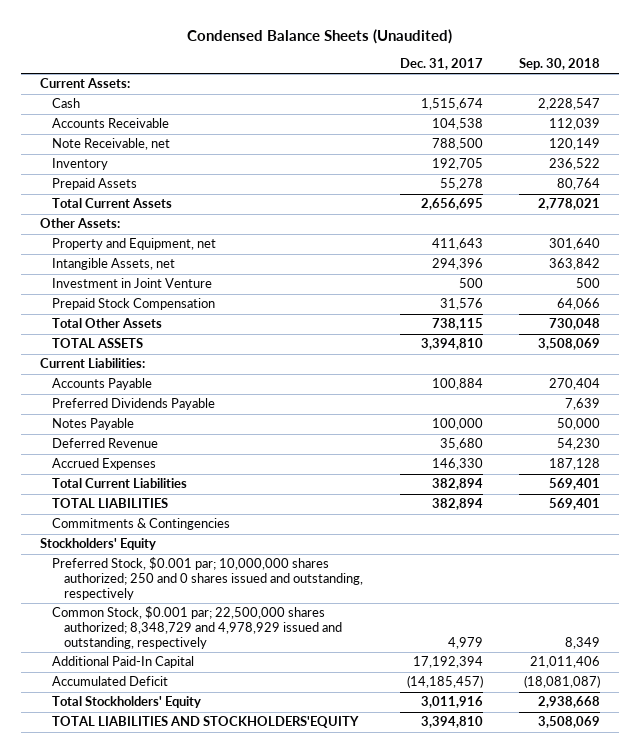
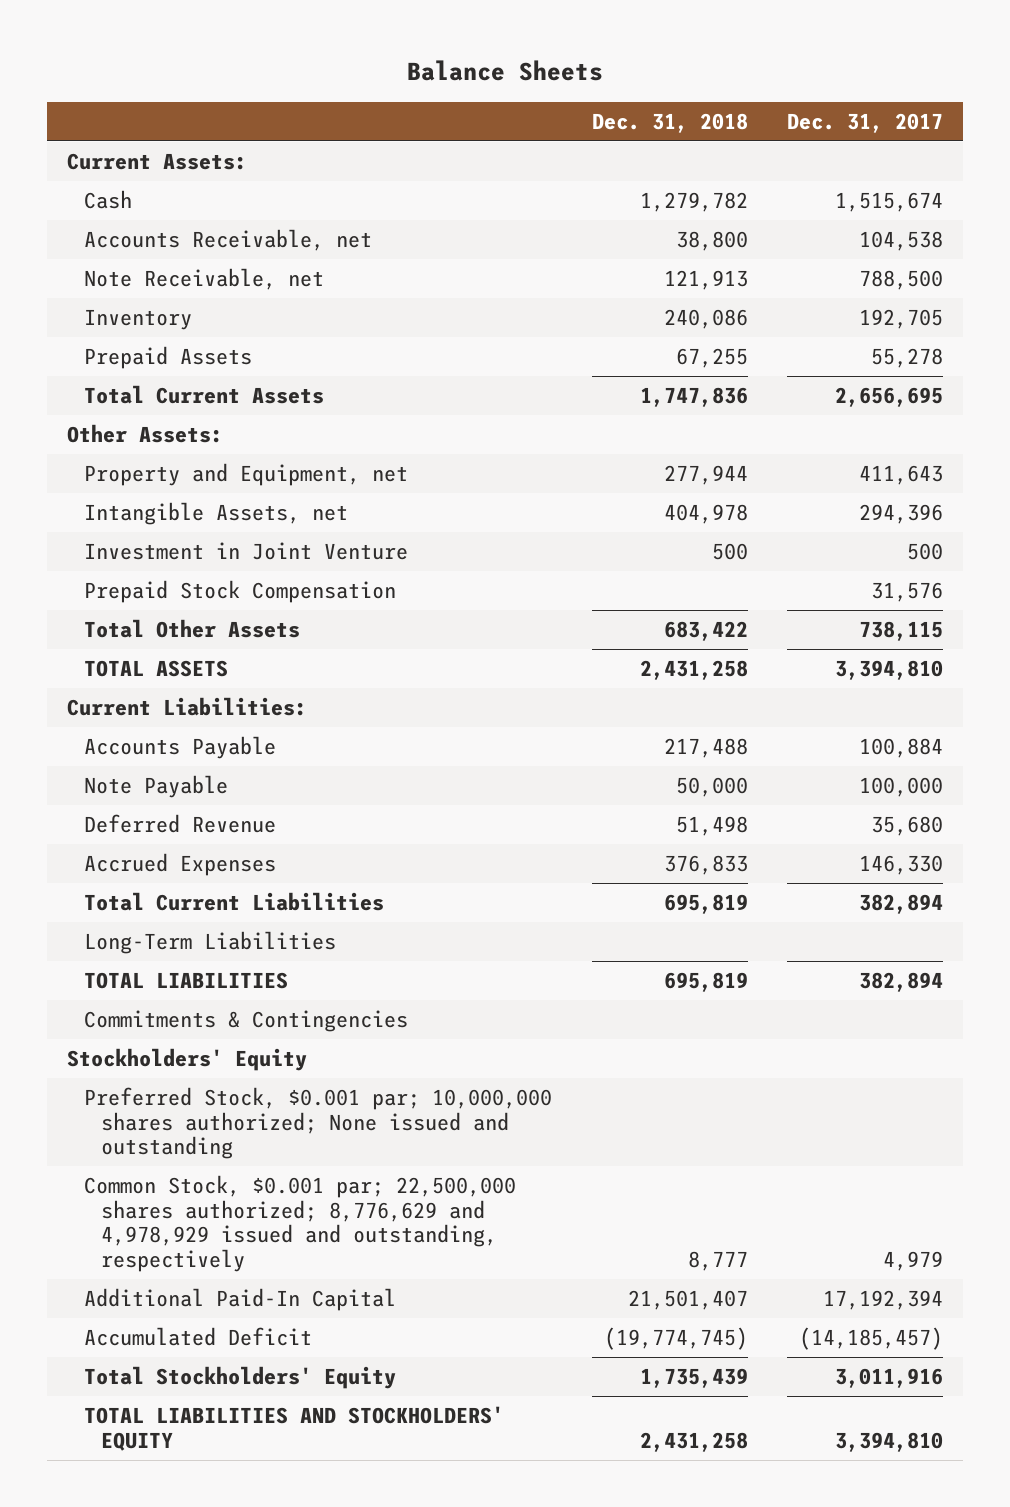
- Condensed Balance Sheets (Unaudited)
+ Balance Sheets
- | Dec. 31, 2017 | Sep. 30, 2018
+ | Dec. 31, 2018 | Dec. 31, 2017
- Accounts Receivable | 104,538 | 112,039
+ Accounts Receivable, net | 38,800 | 104,538
- Preferred Dividends Payable | | 7,639
- Notes Payable | 100,000 | 50,000
+ Note Payable | 50,000 | 100,000
+ Long-Term Liabilities
- Preferred Stock, $0.001 par; 10,000,000 shares authorized; 250 and 0 shares issued and outstanding, respectively
- Common Stock, $0.001 par; 22,500,000 shares authorized; 8,348,729 and 4,978,929 issued and outstanding, respectively | 4,979 | 8,349
+ Preferred Stock, $0.001 par; 10,000,000 shares authorized; None issued and outstanding
+ Common Stock, $0.001 par; 22,500,000 shares authorized; 8,776,629 and 4,978,929 issued and outstanding, respectively | 8,777 | 4,979
- TOTAL LIABILITIES AND STOCKHOLDERS'EQUITY | 3,394,810 | 3,508,069
+ TOTAL LIABILITIES AND STOCKHOLDERS' EQUITY | 2,431,258 | 3,394,810

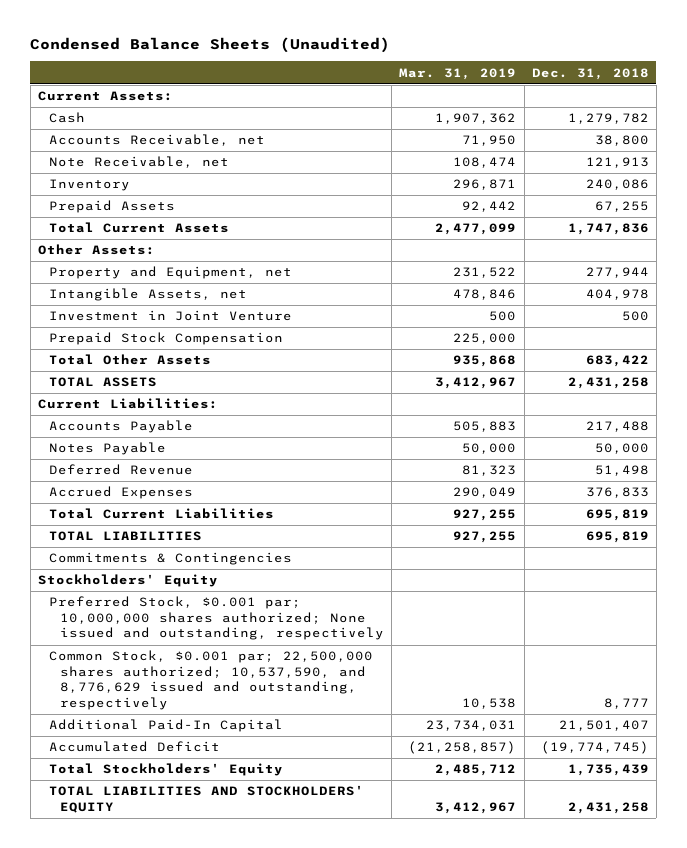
- Balance Sheets
+ Condensed Balance Sheets (Unaudited)
- | Dec. 31, 2018 | Dec. 31, 2017
+ | Mar. 31, 2019 | Dec. 31, 2018
- Note Payable | 50,000 | 100,000
+ Notes Payable | 50,000 | 50,000
- Long-Term Liabilities
- Preferred Stock, $0.001 par; 10,000,000 shares authorized; None issued and outstanding
- Common Stock, $0.001 par; 22,500,000 shares authorized; 8,776,629 and 4,978,929 issued and outstanding, respectively | 8,777 | 4,979
+ Preferred Stock, $0.001 par; 10,000,000 shares authorized; None issued and outstanding, respectively
+ Common Stock, $0.001 par; 22,500,000 shares authorized; 10,537,590, and 8,776,629 issued and outstanding, respectively | 10,538 | 8,777

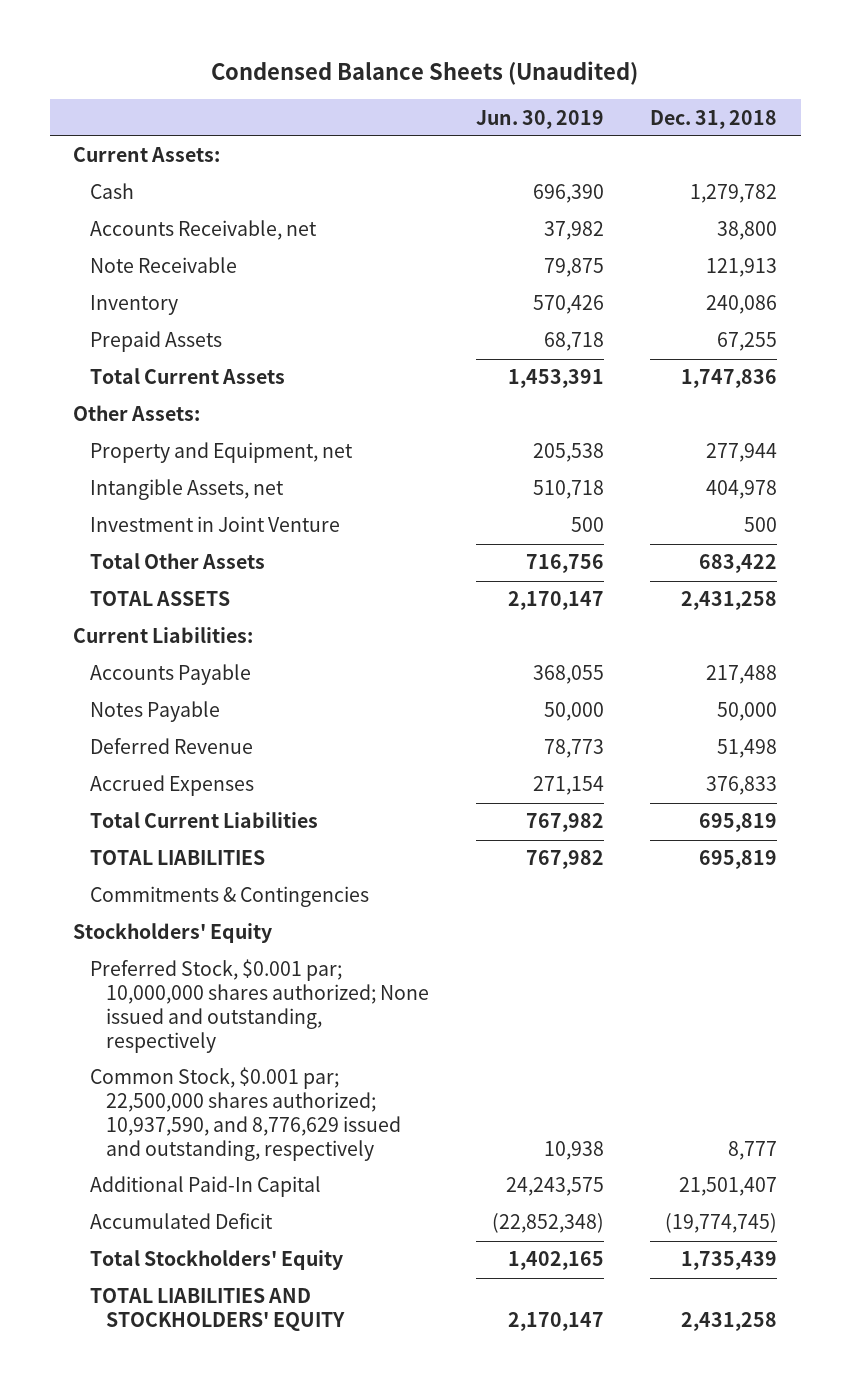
- | Mar. 31, 2019 | Dec. 31, 2018
+ | Jun. 30, 2019 | Dec. 31, 2018
- Note Receivable, net | 108,474 | 121,913
+ Note Receivable | 79,875 | 121,913
- Prepaid Stock Compensation | 225,000 |
- Common Stock, $0.001 par; 22,500,000 shares authorized; 10,537,590, and 8,776,629 issued and outstanding, respectively | 10,538 | 8,777
+ Common Stock, $0.001 par; 22,500,000 shares authorized; 10,937,590, and 8,776,629 issued and outstanding, respectively | 10,938 | 8,777

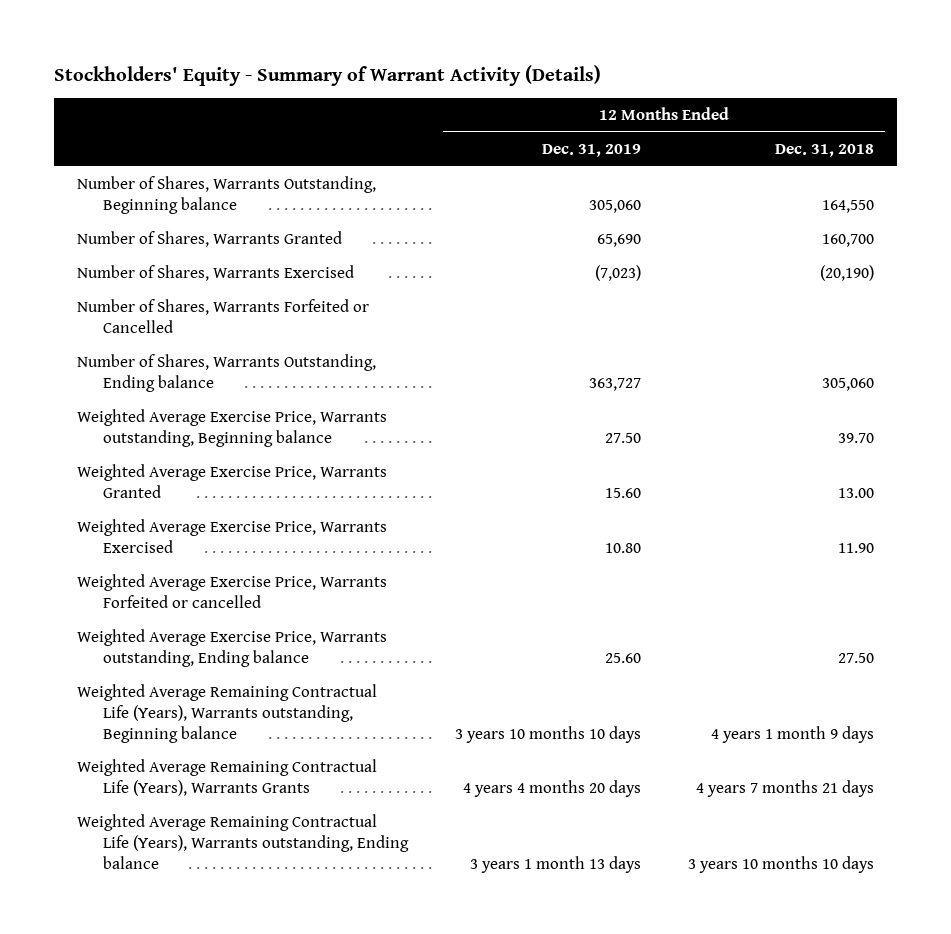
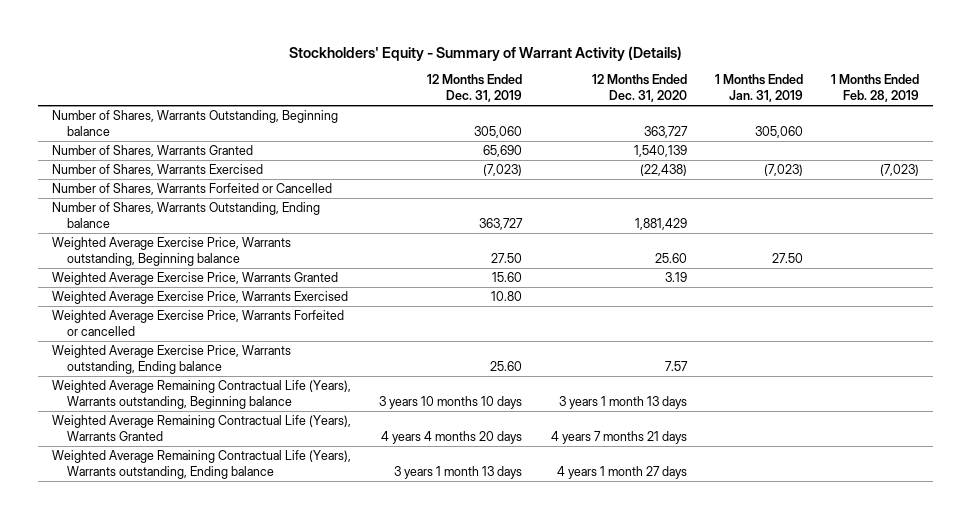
- | 12 Months Ended Dec. 31, 2019 | 12 Months Ended Dec. 31, 2018
+ | 12 Months Ended Dec. 31, 2019 | 12 Months Ended Dec. 31, 2020 | 1 Months Ended Jan. 31, 2019 | 1 Months Ended Feb. 28, 2019
- Weighted Average Remaining Contractual Life (Years), Warrants Grants | 4 years 4 months 20 days | 4 years 7 months 21 days
+ Weighted Average Remaining Contractual Life (Years), Warrants Granted | 4 years 4 months 20 days | 4 years 7 months 21 days | |

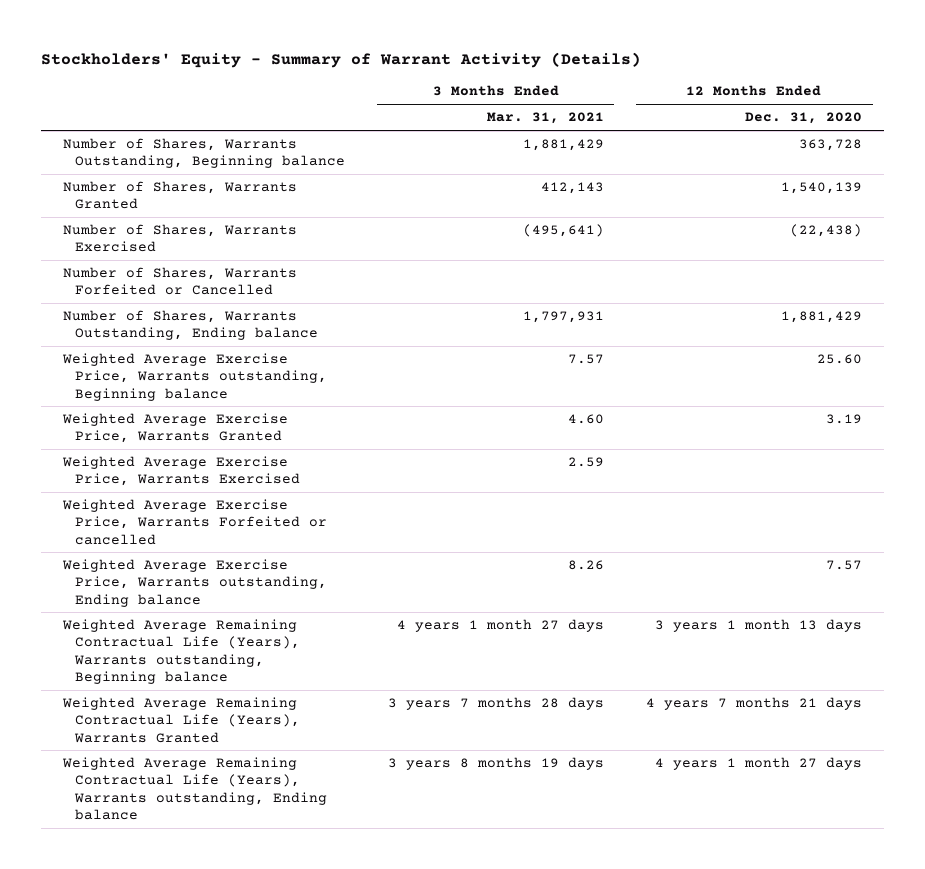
- | 12 Months Ended Dec. 31, 2019 | 12 Months Ended Dec. 31, 2020 | 1 Months Ended Jan. 31, 2019 | 1 Months Ended Feb. 28, 2019
+ | 3 Months Ended Mar. 31, 2021 | 12 Months Ended Dec. 31, 2020
- Number of Shares, Warrants Outstanding, Beginning balance | 305,060 | 363,727 | 305,060 |
+ Number of Shares, Warrants Outstanding, Beginning balance | 1,881,429 | 363,728

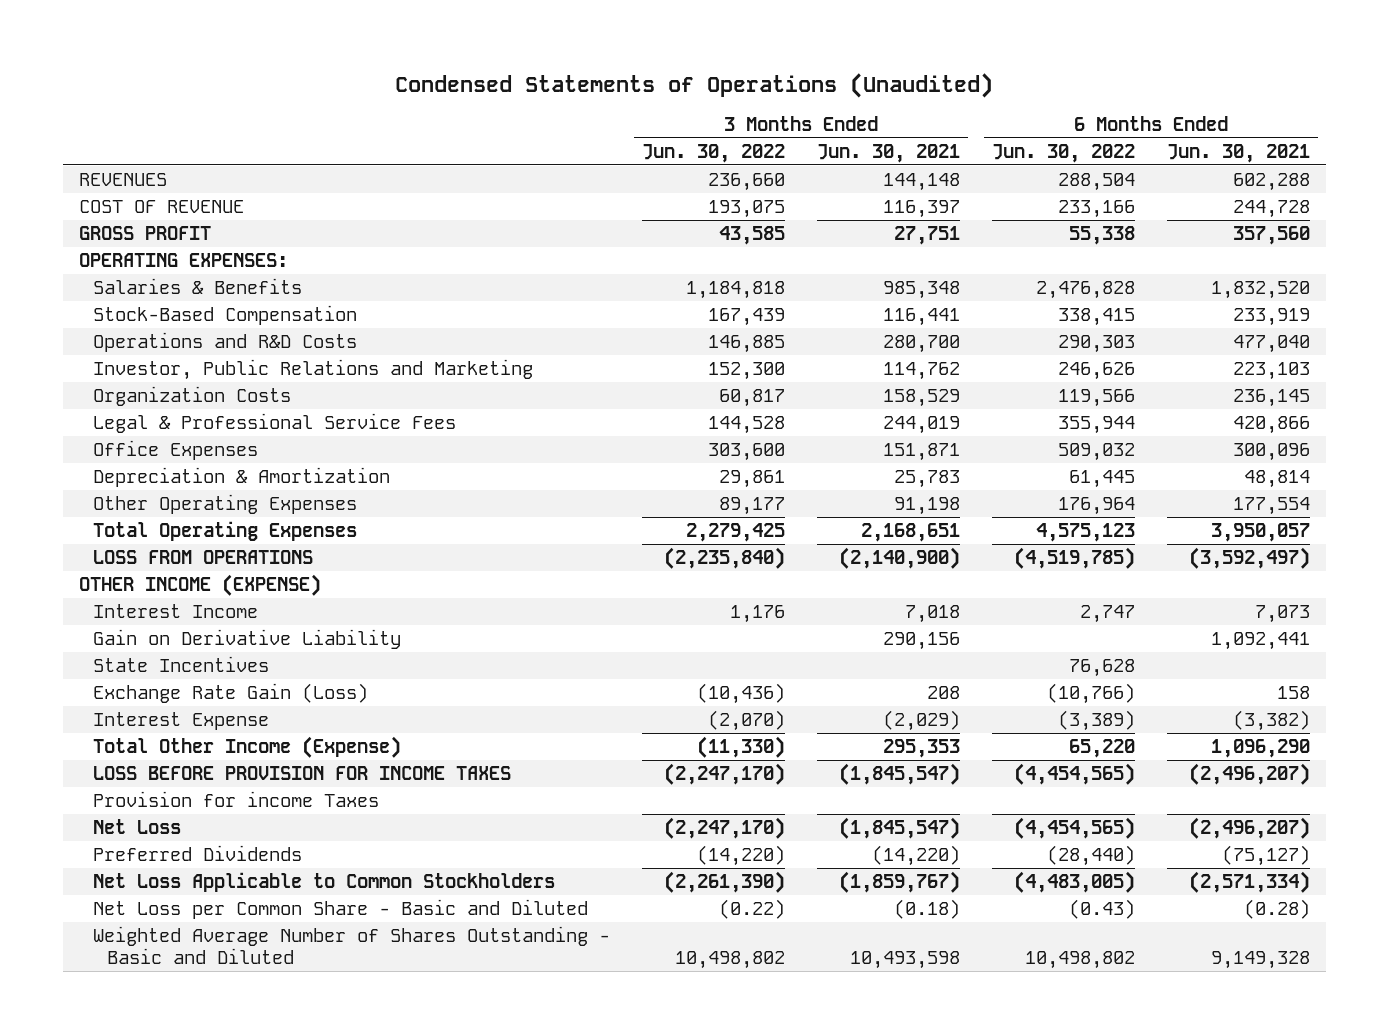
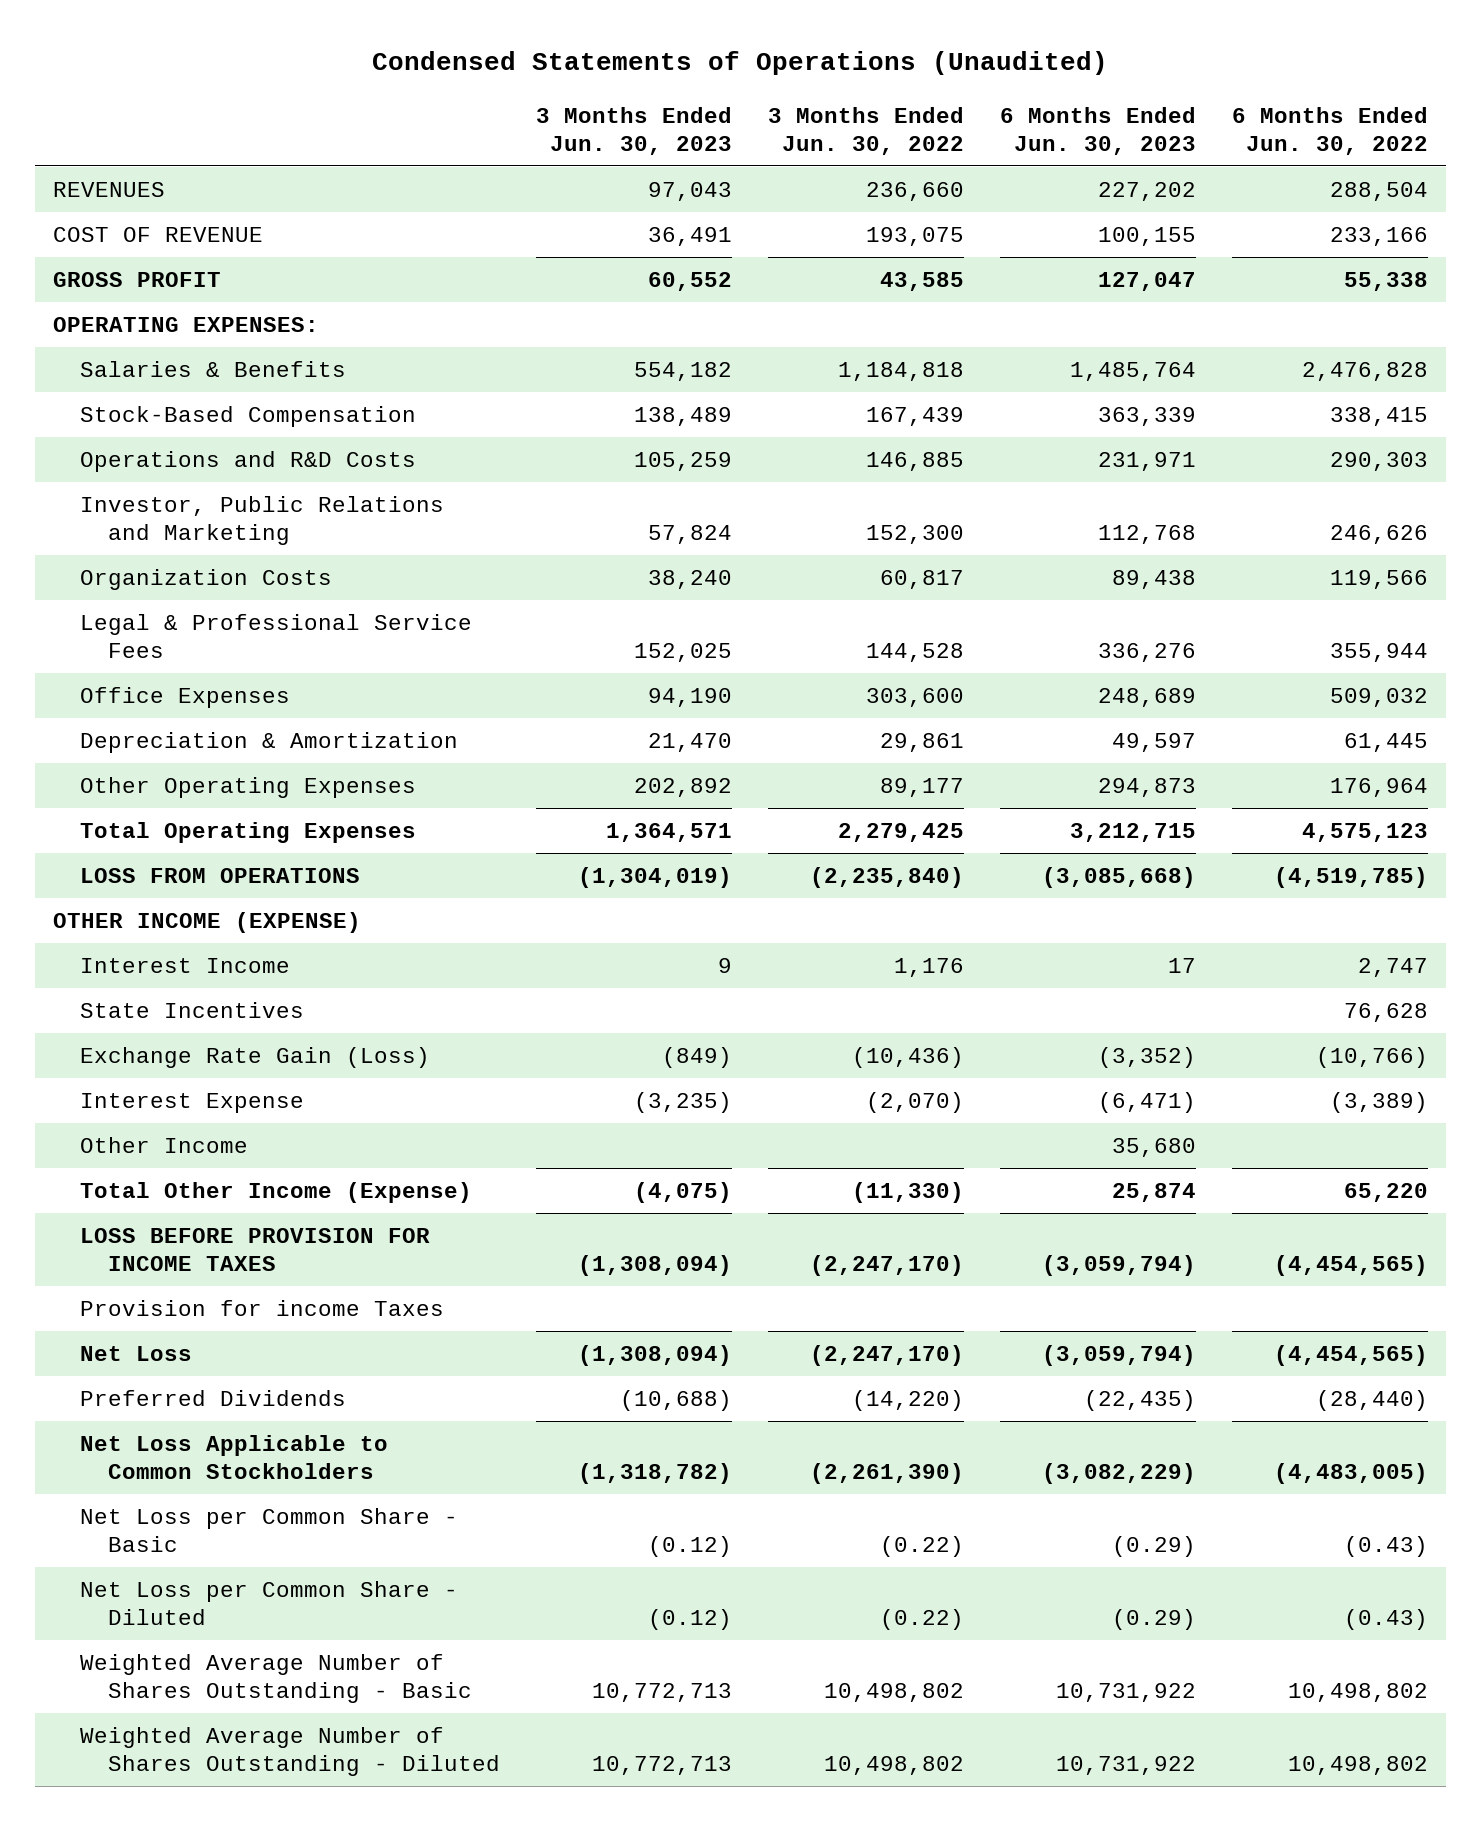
- | 3 Months Ended Jun. 30, 2022 | 3 Months Ended Jun. 30, 2021 | 6 Months Ended Jun. 30, 2022 | 6 Months Ended Jun. 30, 2021
+ | 3 Months Ended Jun. 30, 2023 | 3 Months Ended Jun. 30, 2022 | 6 Months Ended Jun. 30, 2023 | 6 Months Ended Jun. 30, 2022
- Gain on Derivative Liability | | 290,156 | | 1,092,441
+ Other Income | | | 35,680 |
- Net Loss per Common Share - Basic and Diluted | (0.22) | (0.18) | (0.43) | (0.28)
- Weighted Average Number of Shares Outstanding - Basic and Diluted | 10,498,802 | 10,493,598 | 10,498,802 | 9,149,328
+ Net Loss per Common Share - Basic | (0.12) | (0.22) | (0.29) | (0.43)
+ Net Loss per Common Share - Diluted | (0.12) | (0.22) | (0.29) | (0.43)
+ Weighted Average Number of Shares Outstanding - Basic | 10,772,713 | 10,498,802 | 10,731,922 | 10,498,802
+ Weighted Average Number of Shares Outstanding - Diluted | 10,772,713 | 10,498,802 | 10,731,922 | 10,498,802

